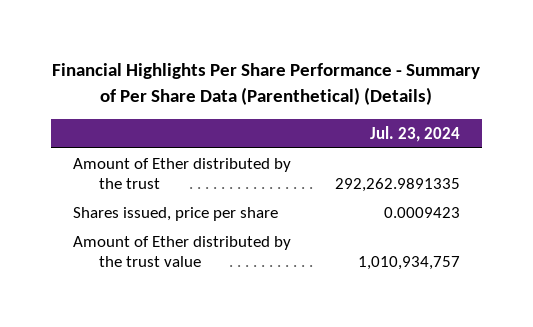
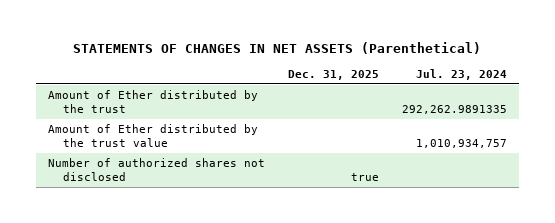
- Financial Highlights Per Share Performance - Summary of Per Share Data (Parenthetical) (Details)
+ STATEMENTS OF CHANGES IN NET ASSETS (Parenthetical)
- | Jul. 23, 2024
+ | Dec. 31, 2025 | Jul. 23, 2024
- Shares issued, price per share | 0.0009423
+ Number of authorized shares not disclosed | true |

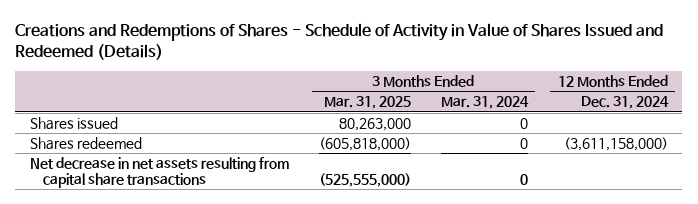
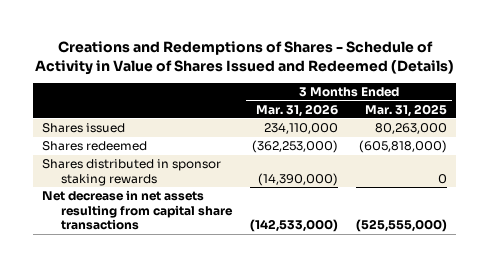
- | 3 Months Ended Mar. 31, 2025 | 3 Months Ended Mar. 31, 2024 | 12 Months Ended Dec. 31, 2024
+ | 3 Months Ended Mar. 31, 2026 | 3 Months Ended Mar. 31, 2025
+ Shares distributed in sponsor staking rewards | (14,390,000) | 0

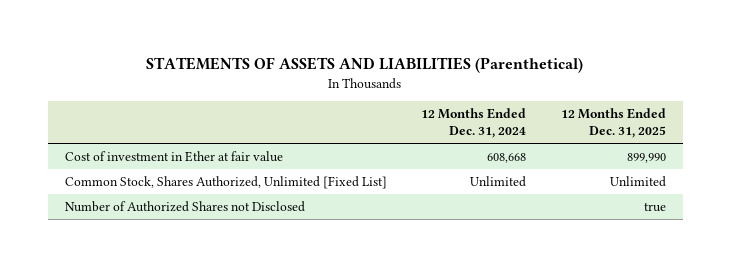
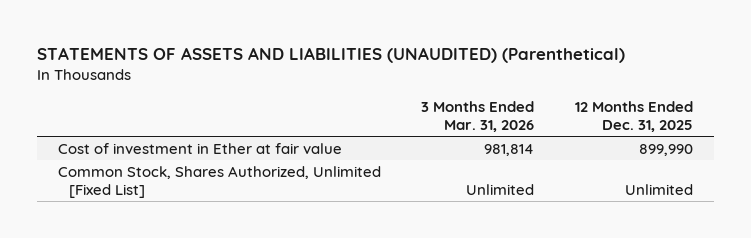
- STATEMENTS OF ASSETS AND LIABILITIES (Parenthetical)
+ STATEMENTS OF ASSETS AND LIABILITIES (UNAUDITED) (Parenthetical)
- | 12 Months Ended Dec. 31, 2024 | 12 Months Ended Dec. 31, 2025
+ | 3 Months Ended Mar. 31, 2026 | 12 Months Ended Dec. 31, 2025
- Number of Authorized Shares not Disclosed | | true

